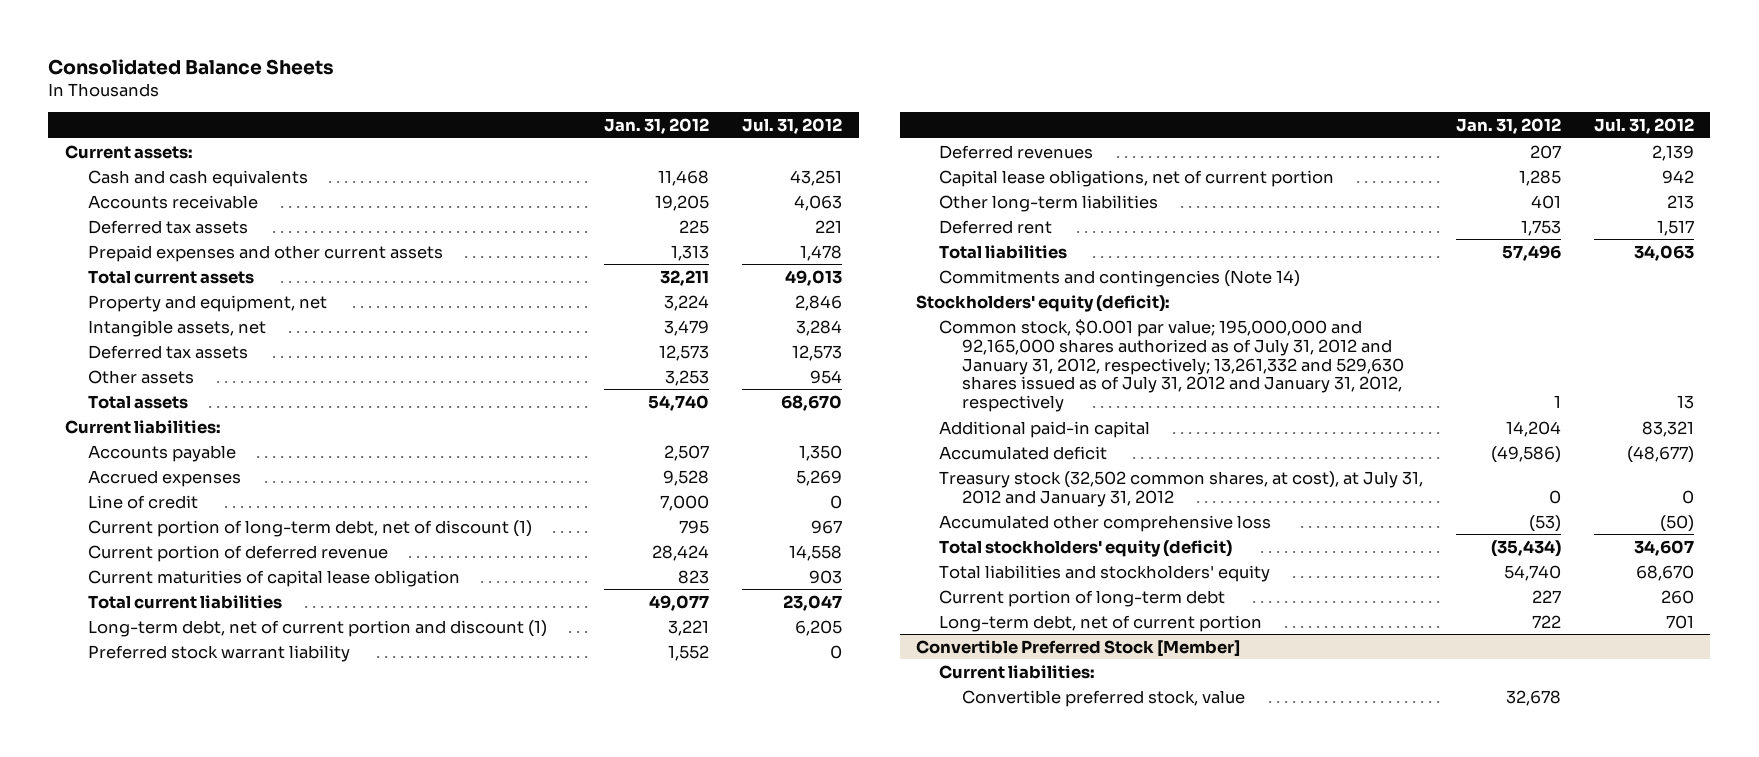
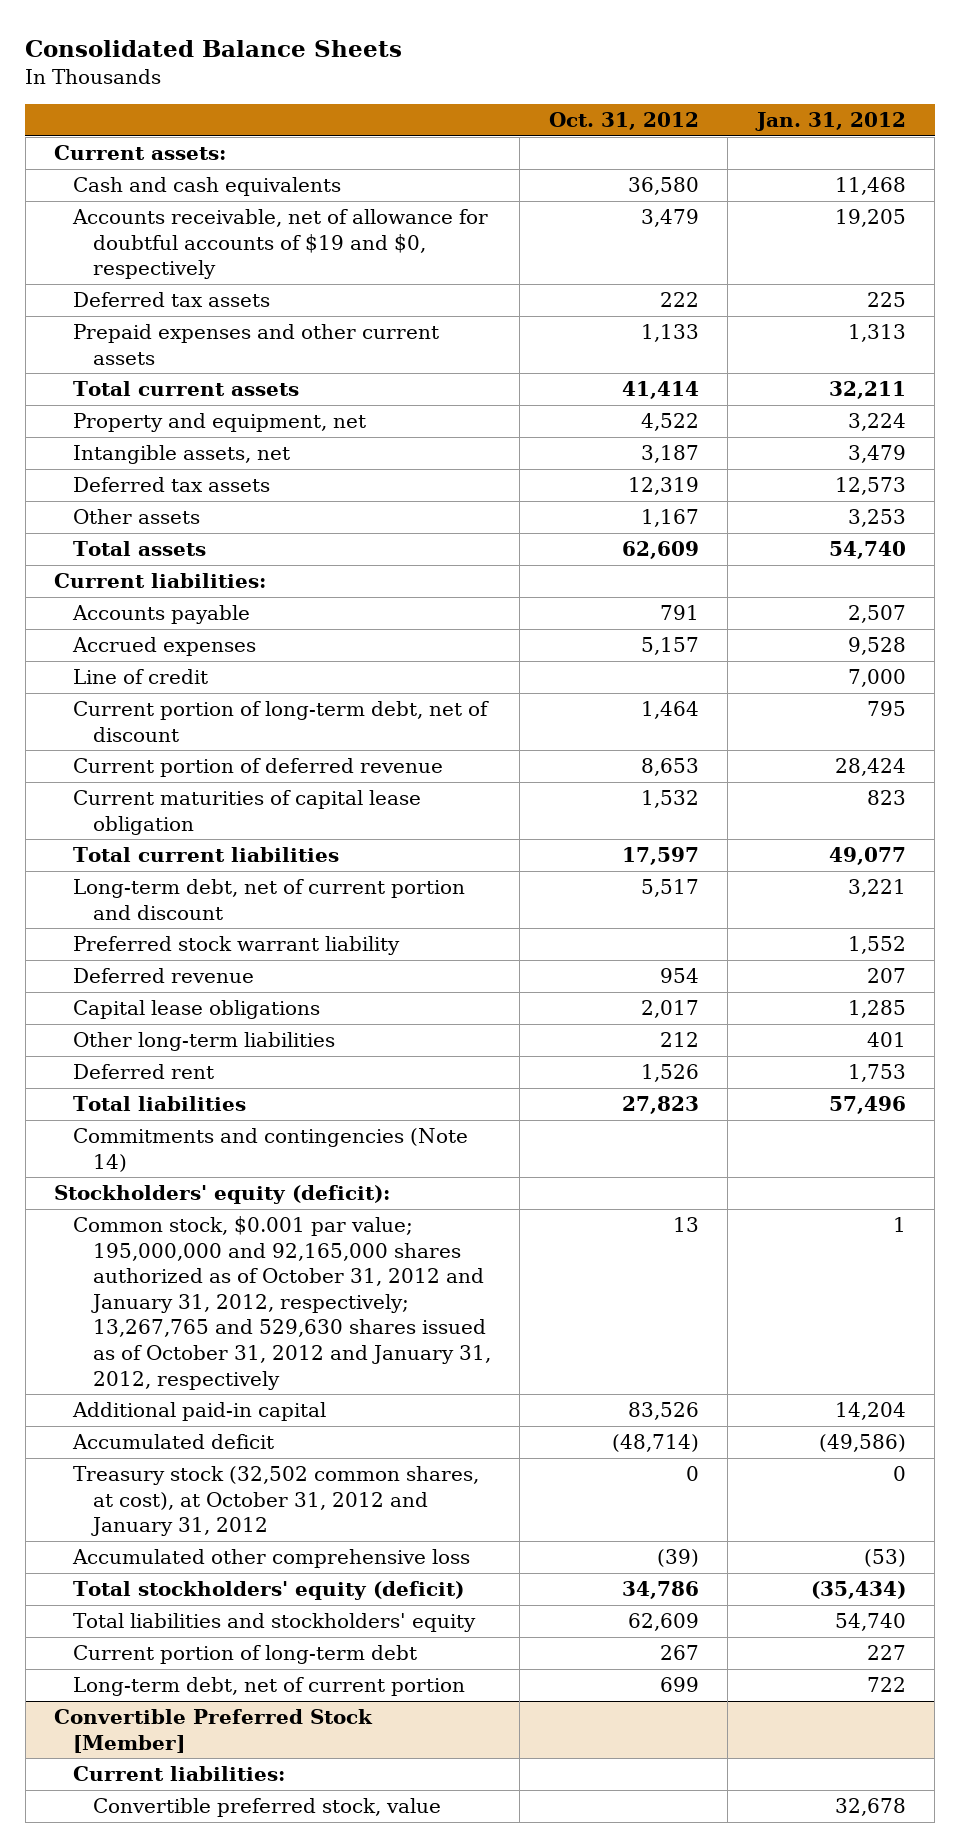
- | Jan. 31, 2012 | Jul. 31, 2012
+ | Oct. 31, 2012 | Jan. 31, 2012
- Accounts receivable | 19,205 | 4,063
+ Accounts receivable, net of allowance for doubtful accounts of $19 and $0, respectively | 3,479 | 19,205
- Current portion of long-term debt, net of discount (1) | 795 | 967
+ Current portion of long-term debt, net of discount | 1,464 | 795
- Long-term debt, net of current portion and discount (1) | 3,221 | 6,205
+ Long-term debt, net of current portion and discount | 5,517 | 3,221
- Deferred revenues | 207 | 2,139
- Capital lease obligations, net of current portion | 1,285 | 942
+ Deferred revenue | 954 | 207
+ Capital lease obligations | 2,017 | 1,285
- Common stock, $0.001 par value; 195,000,000 and 92,165,000 shares authorized as of July 31, 2012 and January 31, 2012, respectively; 13,261,332 and 529,630 shares issued as of July 31, 2012 and January 31, 2012, respectively | 1 | 13
+ Common stock, $0.001 par value; 195,000,000 and 92,165,000 shares authorized as of October 31, 2012 and January 31, 2012, respectively; 13,267,765 and 529,630 shares issued as of October 31, 2012 and January 31, 2012, respectively | 13 | 1
- Treasury stock (32,502 common shares, at cost), at July 31, 2012 and January 31, 2012 | 0 | 0
+ Treasury stock (32,502 common shares, at cost), at October 31, 2012 and January 31, 2012 | 0 | 0

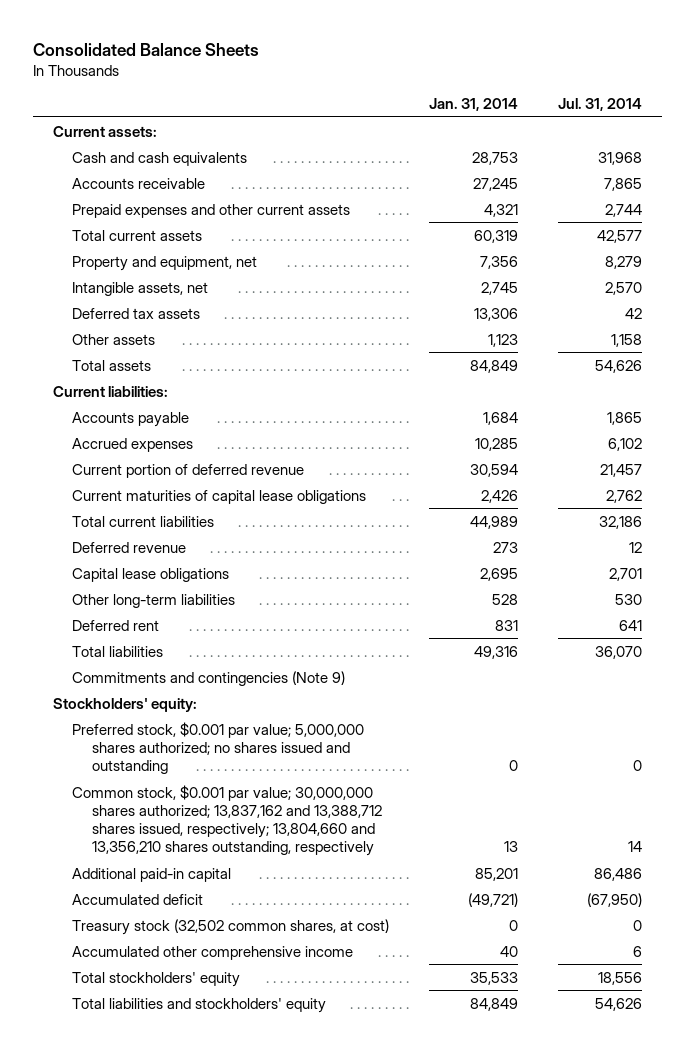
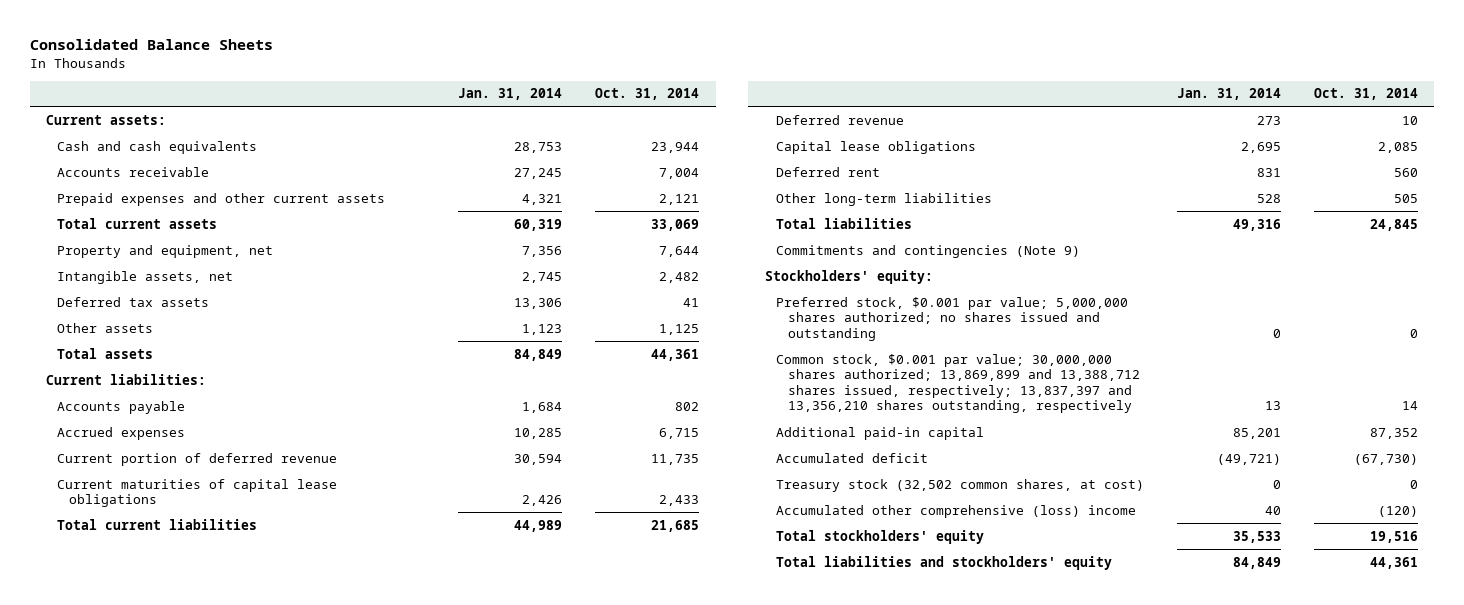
- | Jan. 31, 2014 | Jul. 31, 2014
+ | Jan. 31, 2014 | Oct. 31, 2014
moved down: Other long-term liabilities | 528 | 505
- Common stock, $0.001 par value; 30,000,000 shares authorized; 13,837,162 and 13,388,712 shares issued, respectively; 13,804,660 and 13,356,210 shares outstanding, respectively | 13 | 14
+ Common stock, $0.001 par value; 30,000,000 shares authorized; 13,869,899 and 13,388,712 shares issued, respectively; 13,837,397 and 13,356,210 shares outstanding, respectively | 13 | 14
- Accumulated other comprehensive income | 40 | 6
+ Accumulated other comprehensive (loss) income | 40 | (120)

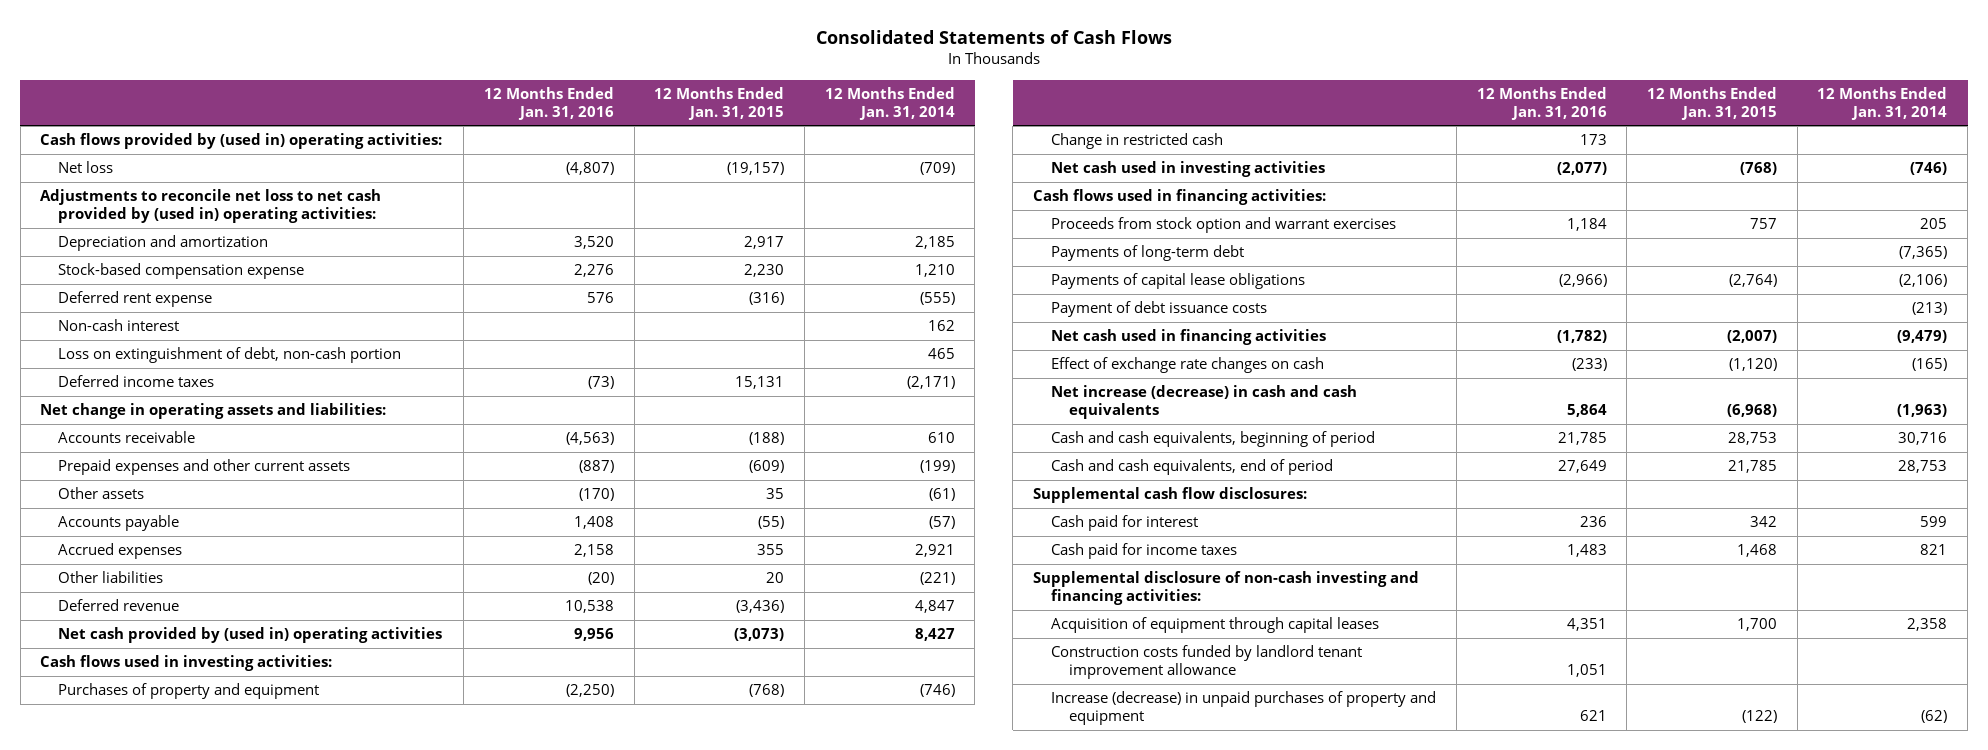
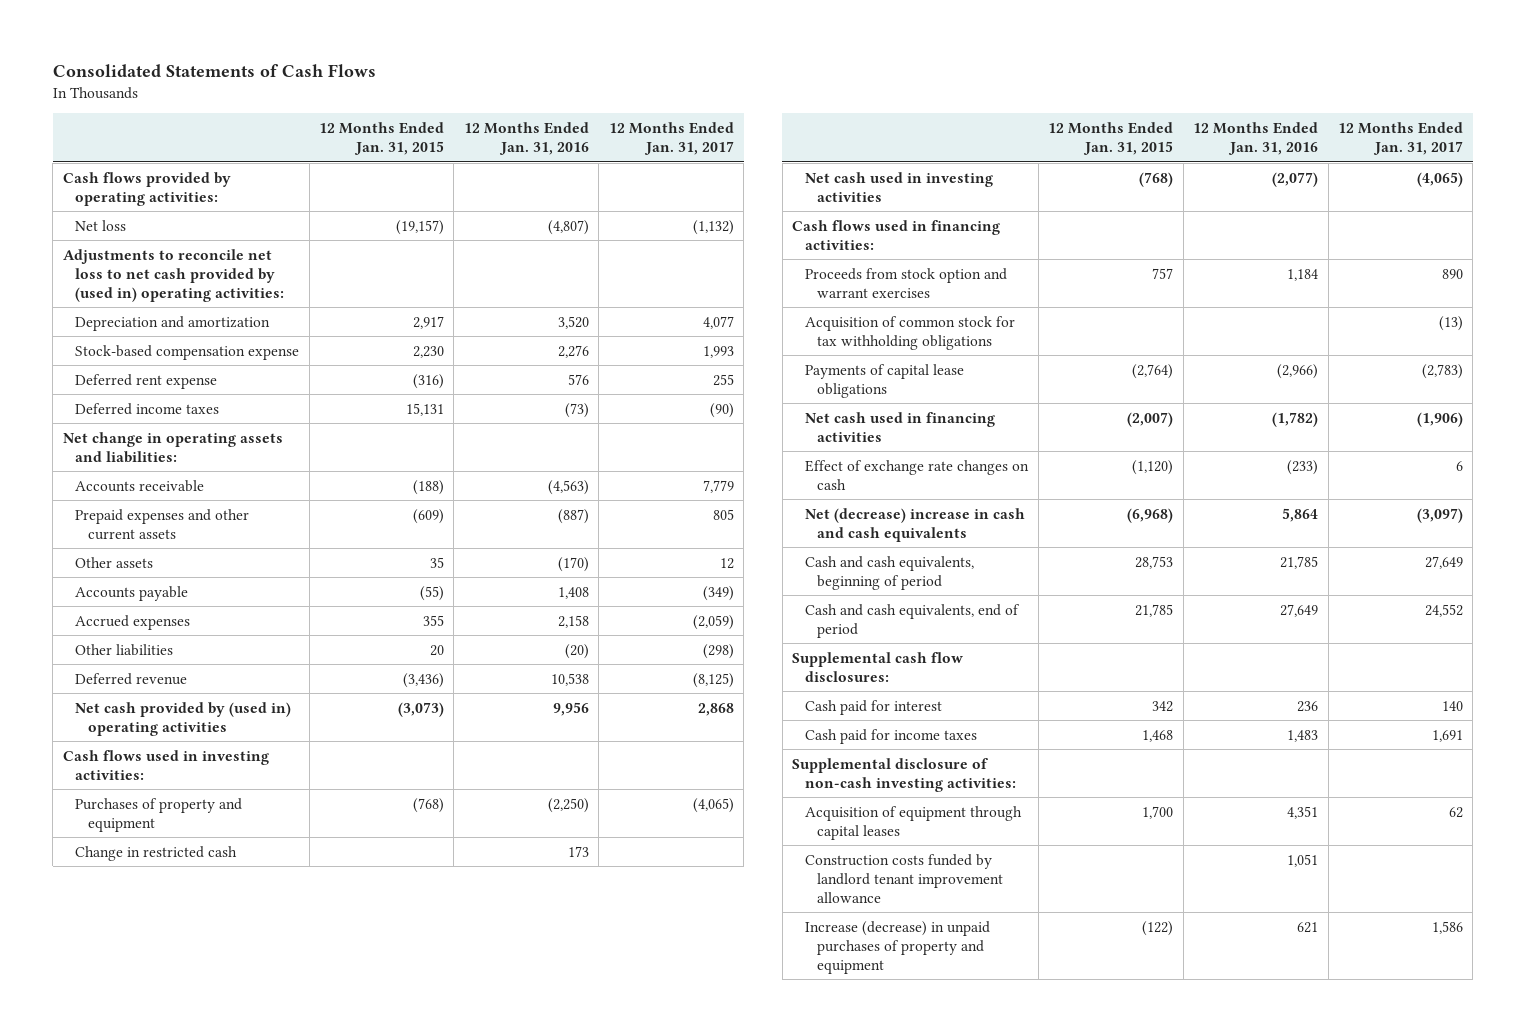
- | 12 Months Ended Jan. 31, 2016 | 12 Months Ended Jan. 31, 2015 | 12 Months Ended Jan. 31, 2014
+ | 12 Months Ended Jan. 31, 2015 | 12 Months Ended Jan. 31, 2016 | 12 Months Ended Jan. 31, 2017
- Cash flows provided by (used in) operating activities:
+ Cash flows provided by operating activities:
- Non-cash interest | | | 162
- Loss on extinguishment of debt, non-cash portion | | | 465
- Payments of long-term debt | | | (7,365)
+ Acquisition of common stock for tax withholding obligations | | | (13)
- Payment of debt issuance costs | | | (213)
- Net increase (decrease) in cash and cash equivalents | 5,864 | (6,968) | (1,963)
+ Net (decrease) increase in cash and cash equivalents | (6,968) | 5,864 | (3,097)
- Supplemental disclosure of non-cash investing and financing activities:
+ Supplemental disclosure of non-cash investing activities:

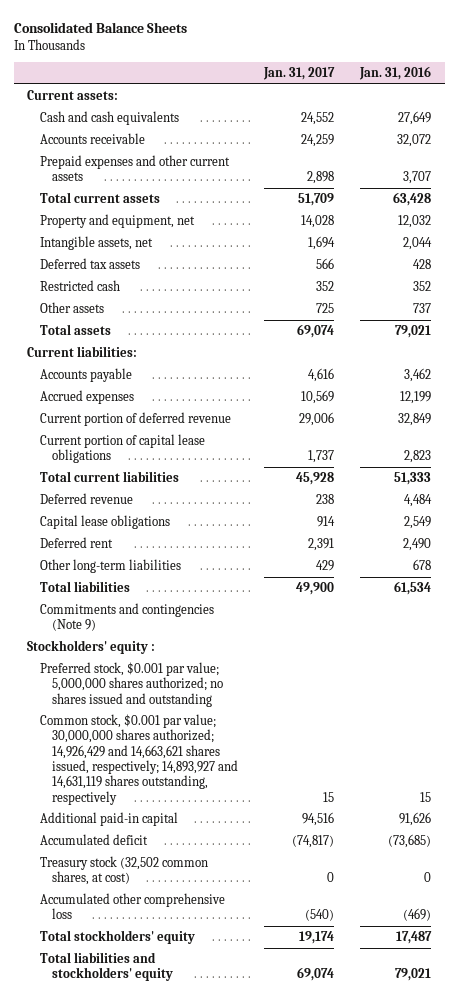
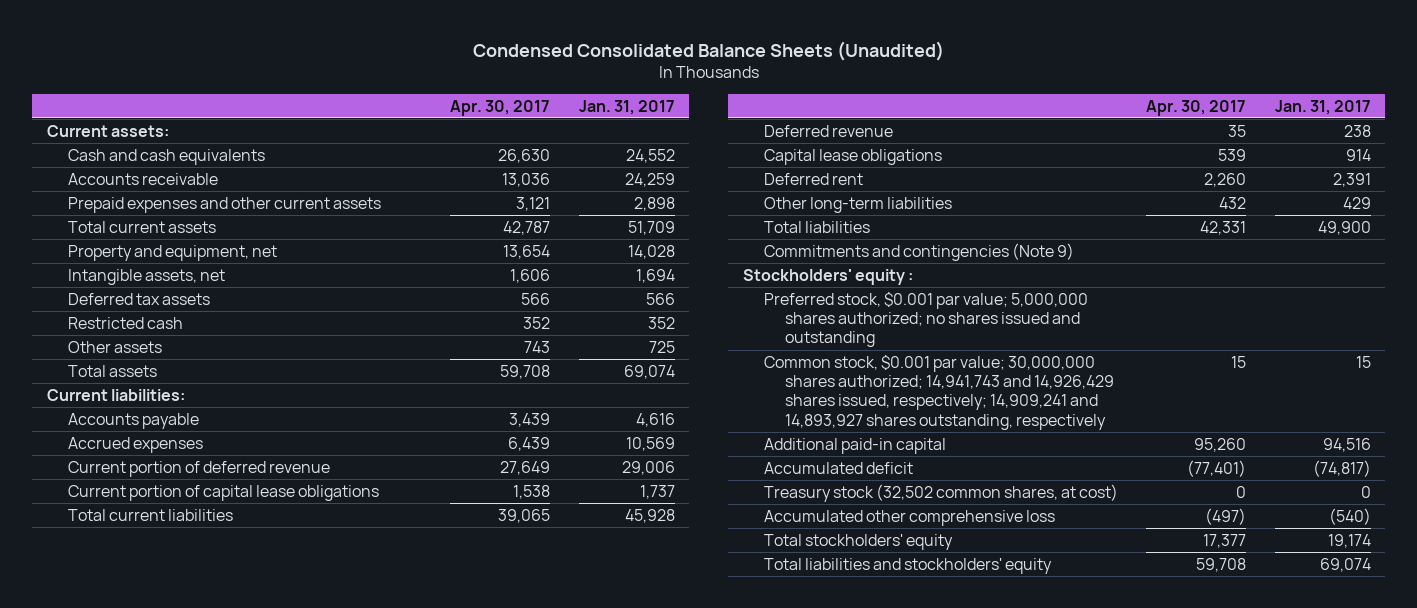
- Consolidated Balance Sheets
+ Condensed Consolidated Balance Sheets (Unaudited)
- | Jan. 31, 2017 | Jan. 31, 2016
+ | Apr. 30, 2017 | Jan. 31, 2017
- Common stock, $0.001 par value; 30,000,000 shares authorized; 14,926,429 and 14,663,621 shares issued, respectively; 14,893,927 and 14,631,119 shares outstanding, respectively | 15 | 15
+ Common stock, $0.001 par value; 30,000,000 shares authorized; 14,941,743 and 14,926,429 shares issued, respectively; 14,909,241 and 14,893,927 shares outstanding, respectively | 15 | 15

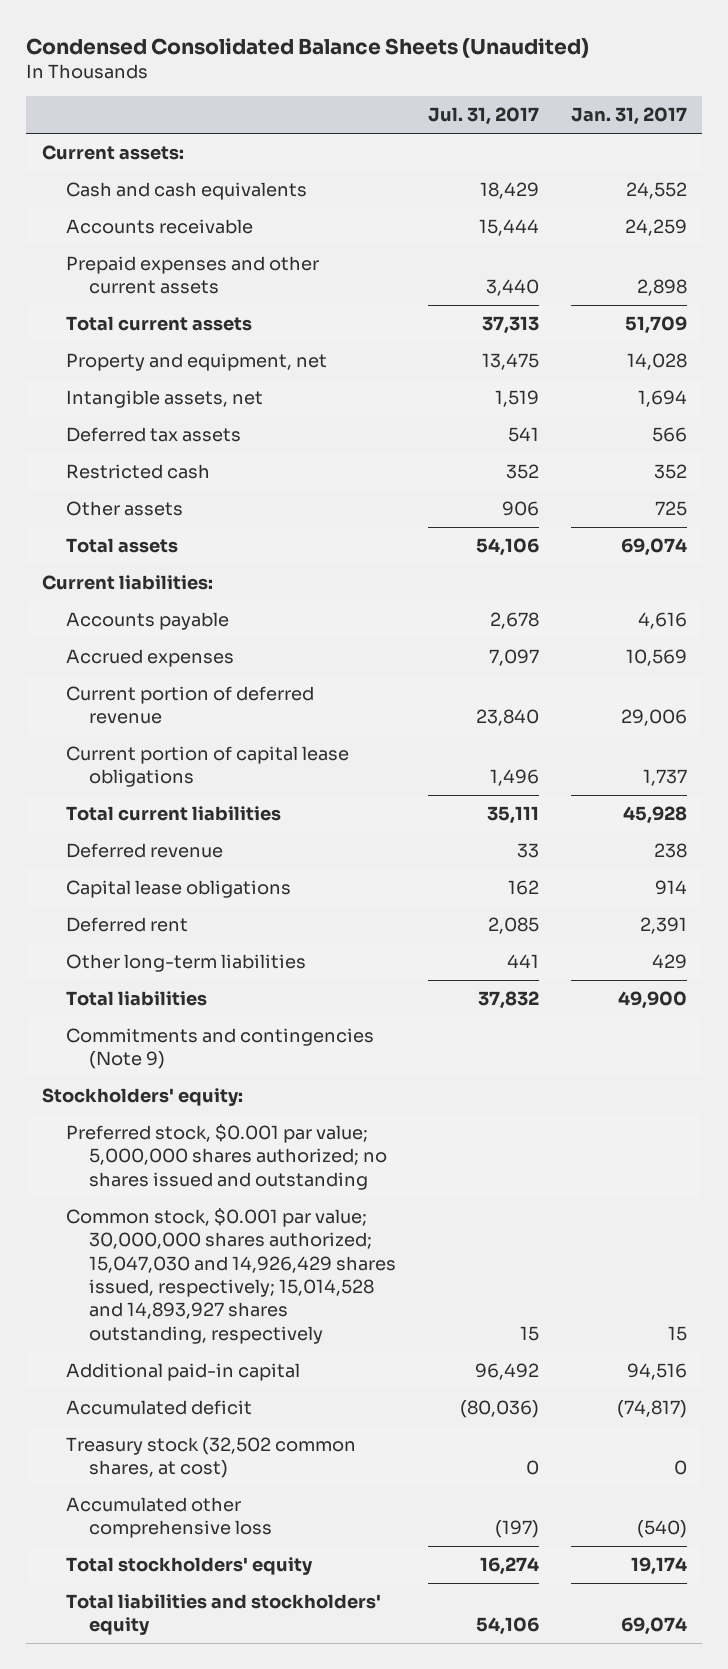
- | Apr. 30, 2017 | Jan. 31, 2017
+ | Jul. 31, 2017 | Jan. 31, 2017
- Stockholders' equity :
+ Stockholders' equity:
- Common stock, $0.001 par value; 30,000,000 shares authorized; 14,941,743 and 14,926,429 shares issued, respectively; 14,909,241 and 14,893,927 shares outstanding, respectively | 15 | 15
+ Common stock, $0.001 par value; 30,000,000 shares authorized; 15,047,030 and 14,926,429 shares issued, respectively; 15,014,528 and 14,893,927 shares outstanding, respectively | 15 | 15

